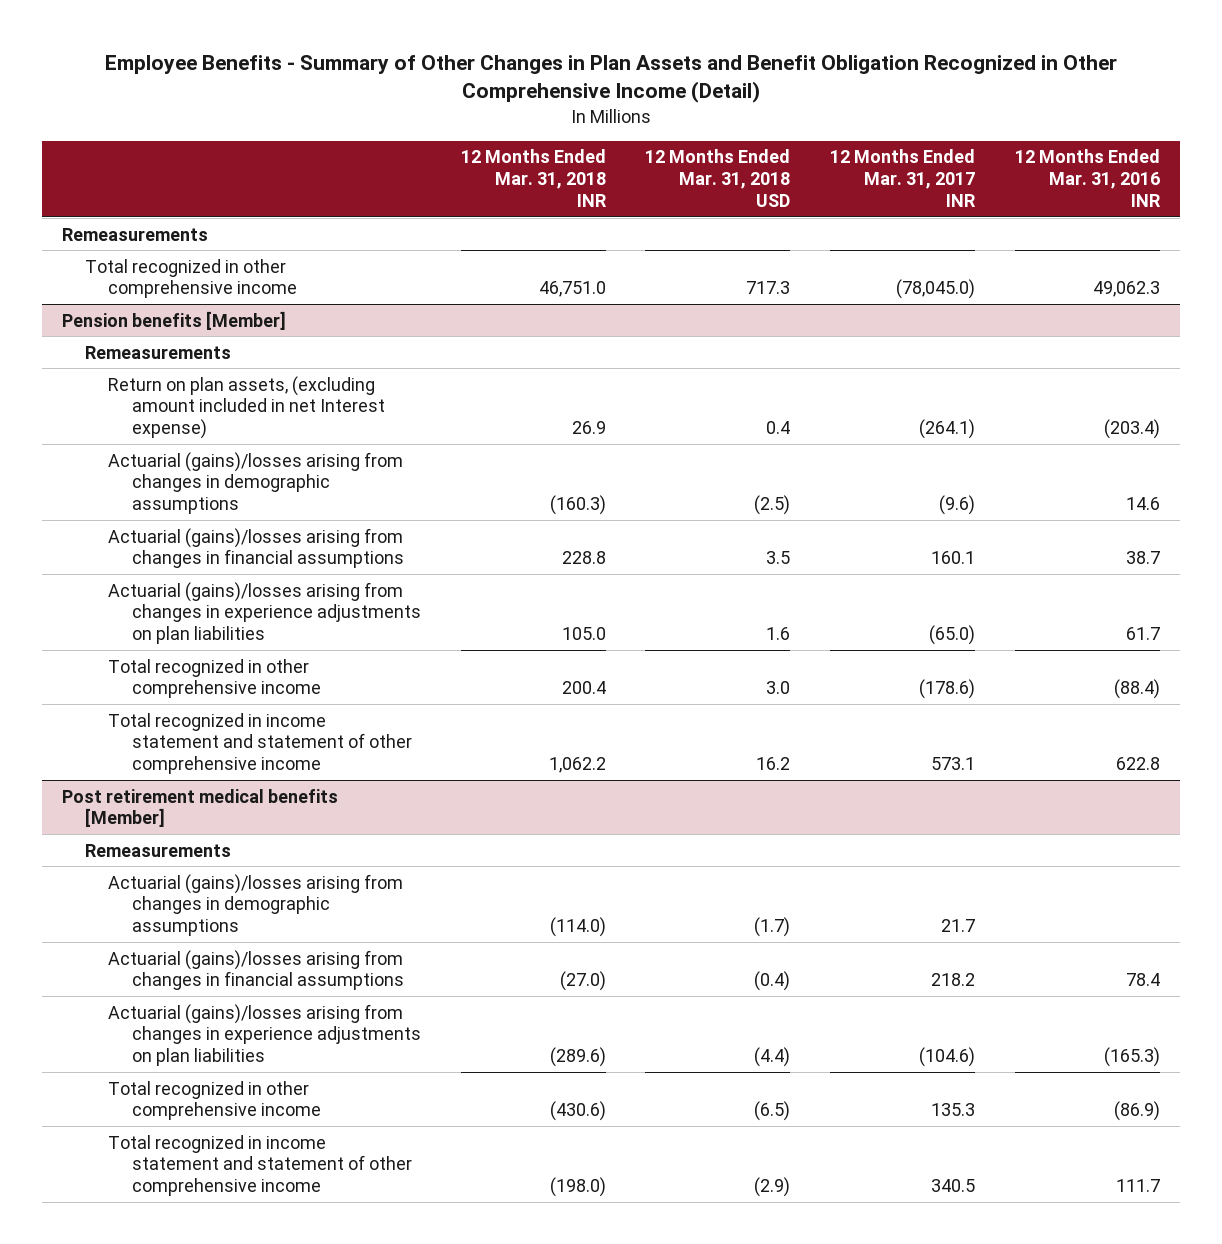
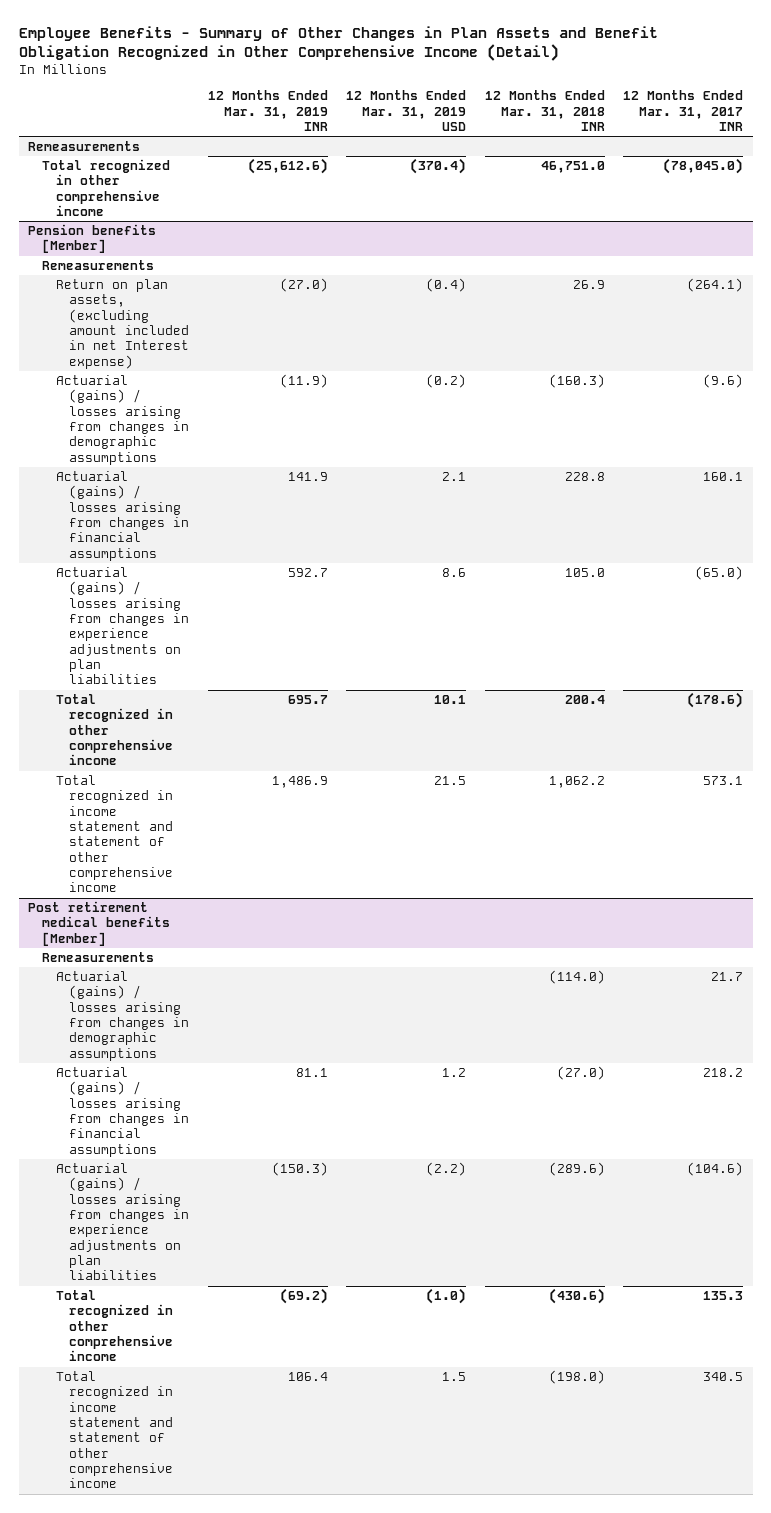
- | 12 Months Ended Mar. 31, 2018 INR | 12 Months Ended Mar. 31, 2018 USD | 12 Months Ended Mar. 31, 2017 INR | 12 Months Ended Mar. 31, 2016 INR
+ | 12 Months Ended Mar. 31, 2019 INR | 12 Months Ended Mar. 31, 2019 USD | 12 Months Ended Mar. 31, 2018 INR | 12 Months Ended Mar. 31, 2017 INR
@ Pension benefits [Member]
- Actuarial (gains)/losses arising from changes in demographic assumptions | (160.3) | (2.5) | (9.6) | 14.6
- Actuarial (gains)/losses arising from changes in financial assumptions | 228.8 | 3.5 | 160.1 | 38.7
- Actuarial (gains)/losses arising from changes in experience adjustments on plan liabilities | 105.0 | 1.6 | (65.0) | 61.7
+ Actuarial (gains) / losses arising from changes in demographic assumptions | (11.9) | (0.2) | (160.3) | (9.6)
+ Actuarial (gains) / losses arising from changes in financial assumptions | 141.9 | 2.1 | 228.8 | 160.1
+ Actuarial (gains) / losses arising from changes in experience adjustments on plan liabilities | 592.7 | 8.6 | 105.0 | (65.0)
@ Post retirement medical benefits [Member]
- Actuarial (gains)/losses arising from changes in demographic assumptions | (114.0) | (1.7) | 21.7 |
- Actuarial (gains)/losses arising from changes in financial assumptions | (27.0) | (0.4) | 218.2 | 78.4
- Actuarial (gains)/losses arising from changes in experience adjustments on plan liabilities | (289.6) | (4.4) | (104.6) | (165.3)
+ Actuarial (gains) / losses arising from changes in demographic assumptions | | | (114.0) | 21.7
+ Actuarial (gains) / losses arising from changes in financial assumptions | 81.1 | 1.2 | (27.0) | 218.2
+ Actuarial (gains) / losses arising from changes in experience adjustments on plan liabilities | (150.3) | (2.2) | (289.6) | (104.6)

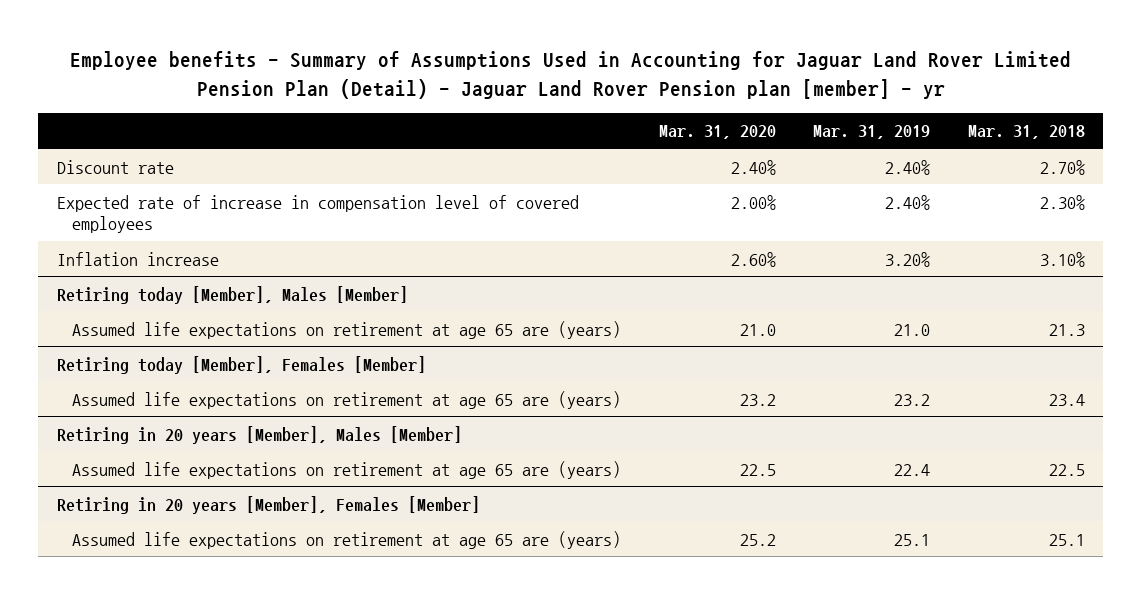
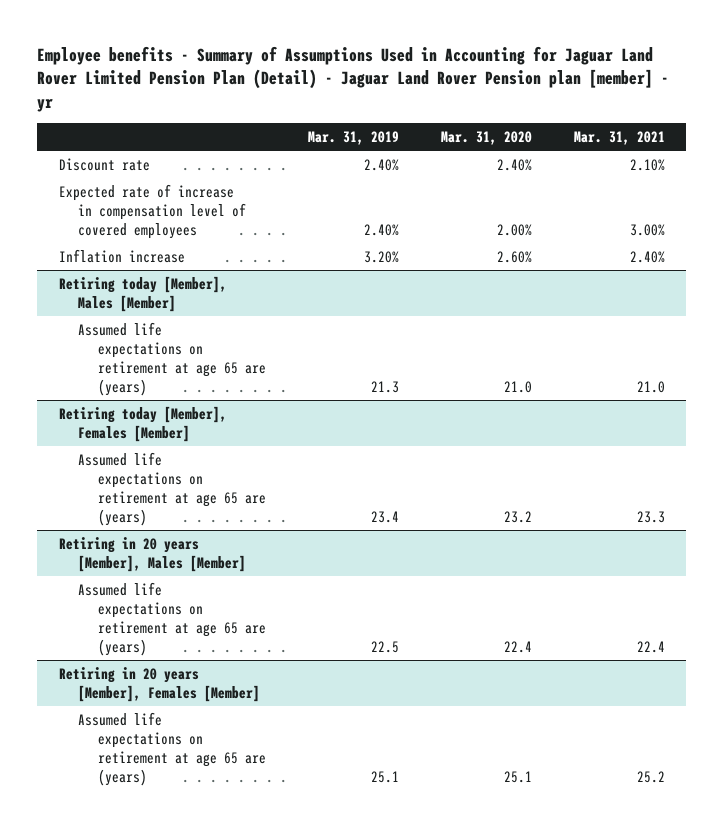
- | Mar. 31, 2020 | Mar. 31, 2019 | Mar. 31, 2018
+ | Mar. 31, 2019 | Mar. 31, 2020 | Mar. 31, 2021
@ Retiring today [Member], Males [Member]
- Assumed life expectations on retirement at age 65 are (years) | 21.0 | 21.0 | 21.3
+ Assumed life expectations on retirement at age 65 are (years) | 21.3 | 21.0 | 21.0
@ Retiring today [Member], Females [Member]
- Assumed life expectations on retirement at age 65 are (years) | 23.2 | 23.2 | 23.4
+ Assumed life expectations on retirement at age 65 are (years) | 23.4 | 23.2 | 23.3
@ Retiring in 20 years [Member], Males [Member]
- Assumed life expectations on retirement at age 65 are (years) | 22.5 | 22.4 | 22.5
+ Assumed life expectations on retirement at age 65 are (years) | 22.5 | 22.4 | 22.4
@ Retiring in 20 years [Member], Females [Member]
- Assumed life expectations on retirement at age 65 are (years) | 25.2 | 25.1 | 25.1
+ Assumed life expectations on retirement at age 65 are (years) | 25.1 | 25.1 | 25.2

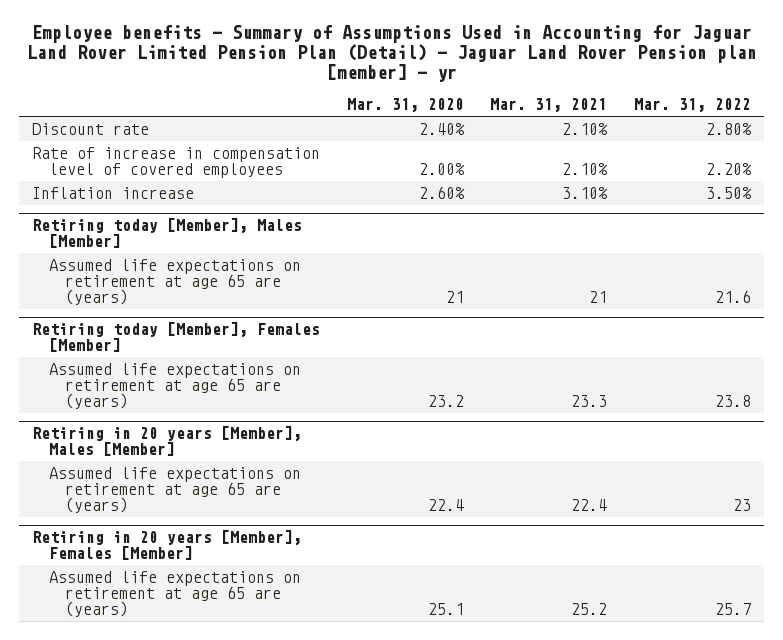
- | Mar. 31, 2019 | Mar. 31, 2020 | Mar. 31, 2021
+ | Mar. 31, 2020 | Mar. 31, 2021 | Mar. 31, 2022
- Expected rate of increase in compensation level of covered employees | 2.40% | 2.00% | 3.00%
- Inflation increase | 3.20% | 2.60% | 2.40%
+ Rate of increase in compensation level of covered employees | 2.00% | 2.10% | 2.20%
+ Inflation increase | 2.60% | 3.10% | 3.50%
@ Retiring today [Member], Males [Member]
- Assumed life expectations on retirement at age 65 are (years) | 21.3 | 21.0 | 21.0
+ Assumed life expectations on retirement at age 65 are (years) | 21 | 21 | 21.6

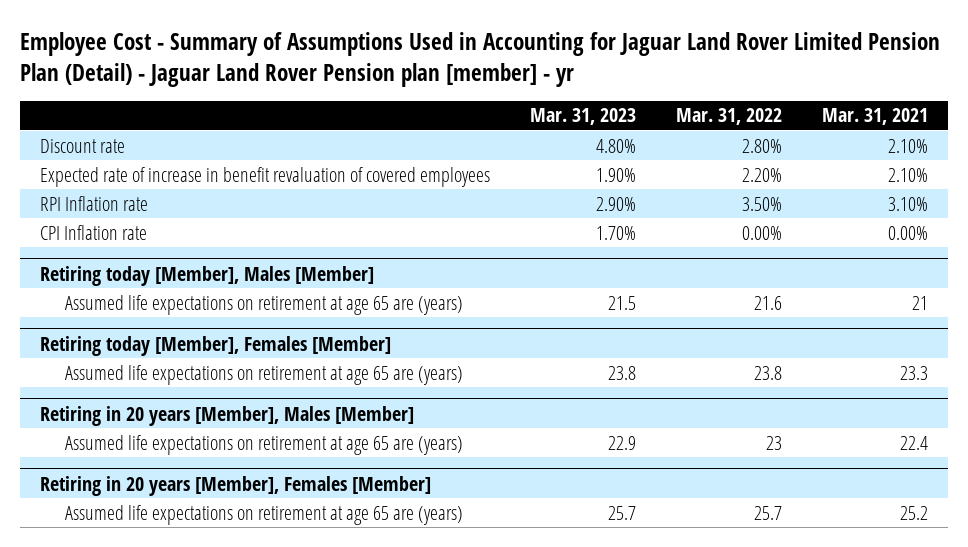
- Employee benefits - Summary of Assumptions Used in Accounting for Jaguar Land Rover Limited Pension Plan (Detail) - Jaguar Land Rover Pension plan [member] - yr
+ Employee Cost - Summary of Assumptions Used in Accounting for Jaguar Land Rover Limited Pension Plan (Detail) - Jaguar Land Rover Pension plan [member] - yr
- | Mar. 31, 2020 | Mar. 31, 2021 | Mar. 31, 2022
+ | Mar. 31, 2023 | Mar. 31, 2022 | Mar. 31, 2021
- Rate of increase in compensation level of covered employees | 2.00% | 2.10% | 2.20%
- Inflation increase | 2.60% | 3.10% | 3.50%
+ Expected rate of increase in benefit revaluation of covered employees | 1.90% | 2.20% | 2.10%
+ RPI Inflation rate | 2.90% | 3.50% | 3.10%
+ CPI Inflation rate | 1.70% | 0.00% | 0.00%

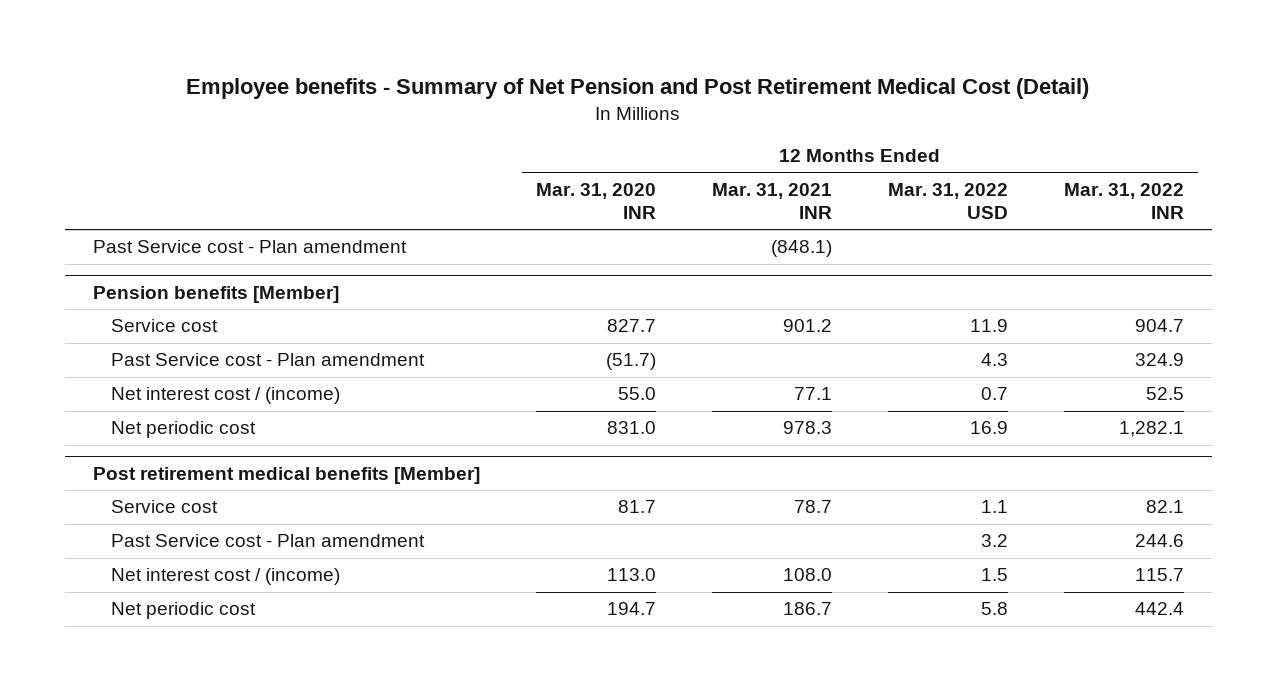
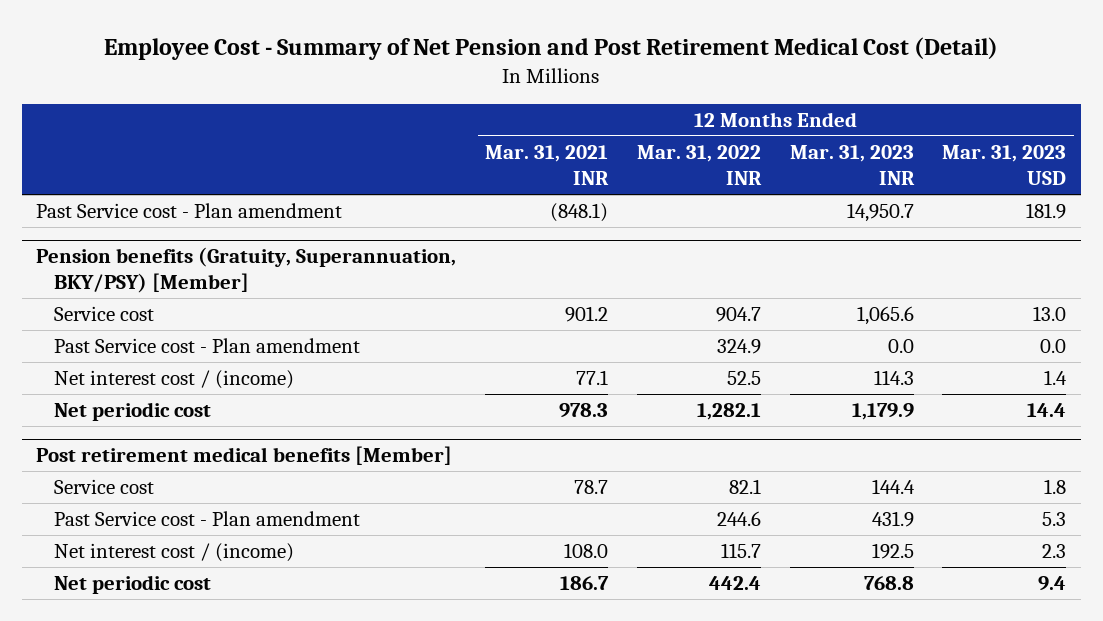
- Employee benefits - Summary of Net Pension and Post Retirement Medical Cost (Detail)
+ Employee Cost - Summary of Net Pension and Post Retirement Medical Cost (Detail)
- | 12 Months Ended Mar. 31, 2020 INR | 12 Months Ended Mar. 31, 2021 INR | 12 Months Ended Mar. 31, 2022 USD | 12 Months Ended Mar. 31, 2022 INR
+ | 12 Months Ended Mar. 31, 2021 INR | 12 Months Ended Mar. 31, 2022 INR | 12 Months Ended Mar. 31, 2023 INR | 12 Months Ended Mar. 31, 2023 USD
- Pension benefits [Member]
+ Pension benefits (Gratuity, Superannuation, BKY/PSY) [Member]

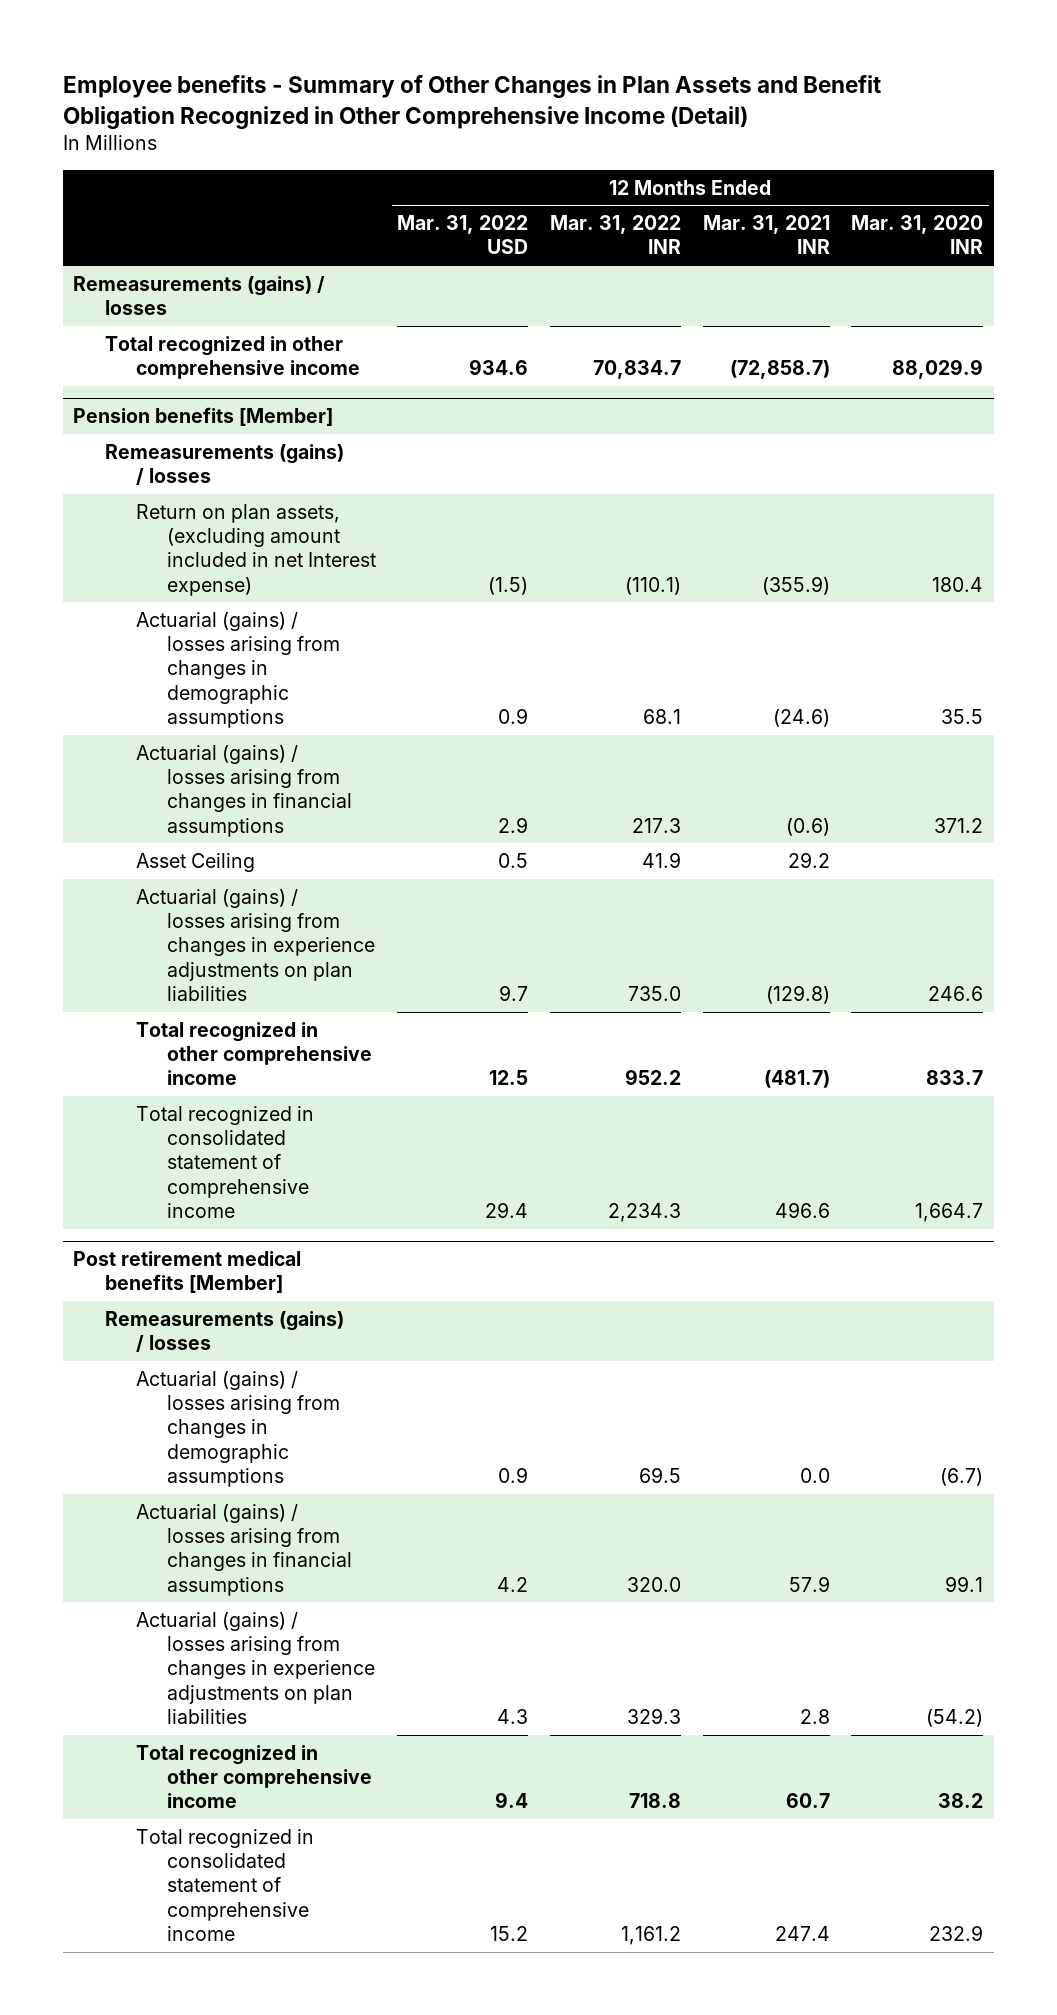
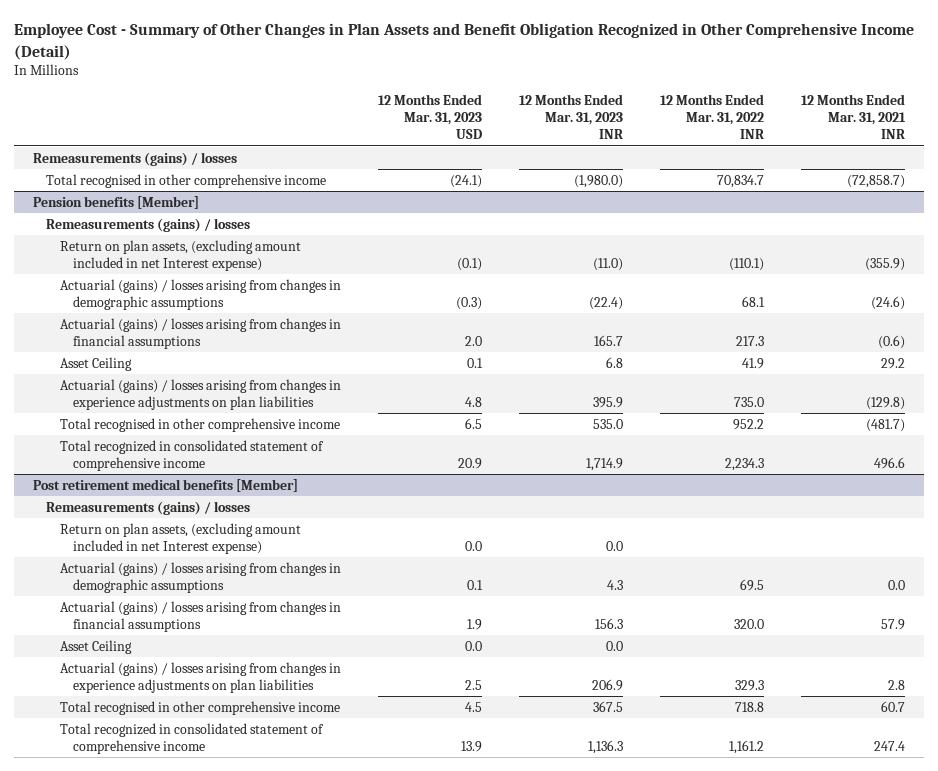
- Employee benefits - Summary of Other Changes in Plan Assets and Benefit Obligation Recognized in Other Comprehensive Income (Detail)
+ Employee Cost - Summary of Other Changes in Plan Assets and Benefit Obligation Recognized in Other Comprehensive Income (Detail)
- | 12 Months Ended Mar. 31, 2022 USD | 12 Months Ended Mar. 31, 2022 INR | 12 Months Ended Mar. 31, 2021 INR | 12 Months Ended Mar. 31, 2020 INR
+ | 12 Months Ended Mar. 31, 2023 USD | 12 Months Ended Mar. 31, 2023 INR | 12 Months Ended Mar. 31, 2022 INR | 12 Months Ended Mar. 31, 2021 INR
- Total recognized in other comprehensive income | 934.6 | 70,834.7 | (72,858.7) | 88,029.9
+ Total recognised in other comprehensive income | (24.1) | (1,980.0) | 70,834.7 | (72,858.7)
@ Pension benefits [Member]
- Total recognized in other comprehensive income | 12.5 | 952.2 | (481.7) | 833.7
+ Total recognised in other comprehensive income | 6.5 | 535.0 | 952.2 | (481.7)
@ Post retirement medical benefits [Member]
+ Return on plan assets, (excluding amount included in net Interest expense) | 0.0 | 0.0 | |
+ Asset Ceiling | 0.0 | 0.0 | |
- Total recognized in other comprehensive income | 9.4 | 718.8 | 60.7 | 38.2
+ Total recognised in other comprehensive income | 4.5 | 367.5 | 718.8 | 60.7

